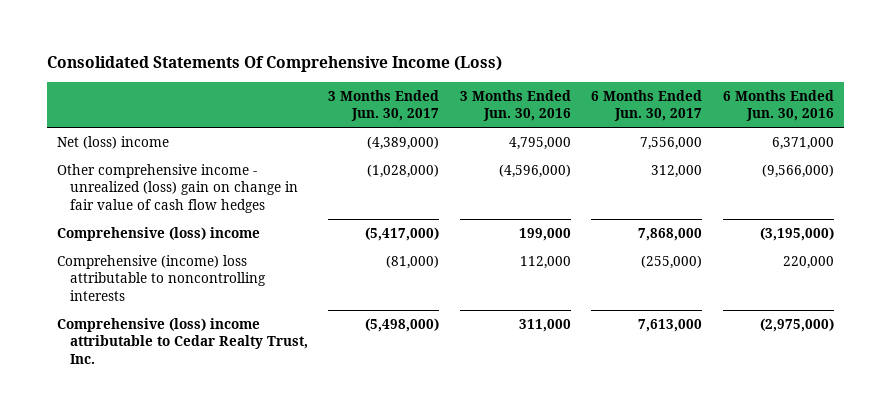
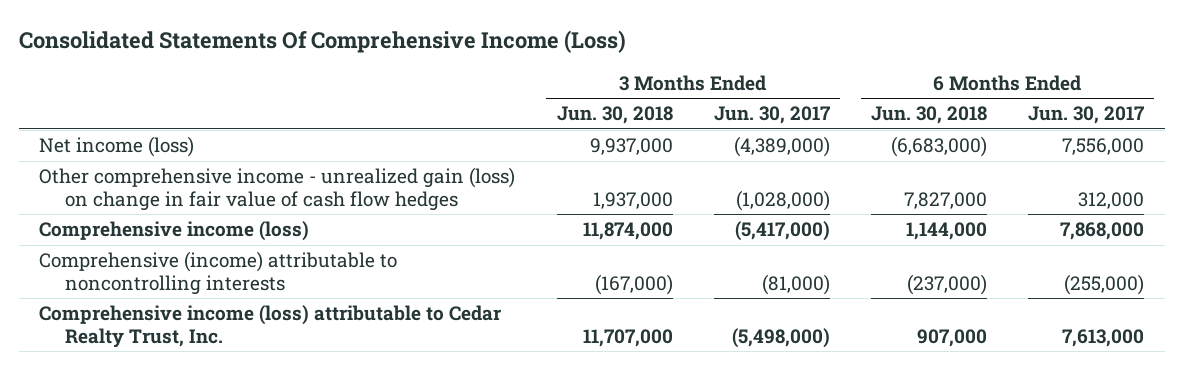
- | 3 Months Ended Jun. 30, 2017 | 3 Months Ended Jun. 30, 2016 | 6 Months Ended Jun. 30, 2017 | 6 Months Ended Jun. 30, 2016
+ | 3 Months Ended Jun. 30, 2018 | 3 Months Ended Jun. 30, 2017 | 6 Months Ended Jun. 30, 2018 | 6 Months Ended Jun. 30, 2017
- Net (loss) income | (4,389,000) | 4,795,000 | 7,556,000 | 6,371,000
- Other comprehensive income - unrealized (loss) gain on change in fair value of cash flow hedges | (1,028,000) | (4,596,000) | 312,000 | (9,566,000)
- Comprehensive (loss) income | (5,417,000) | 199,000 | 7,868,000 | (3,195,000)
- Comprehensive (income) loss attributable to noncontrolling interests | (81,000) | 112,000 | (255,000) | 220,000
- Comprehensive (loss) income attributable to Cedar Realty Trust, Inc. | (5,498,000) | 311,000 | 7,613,000 | (2,975,000)
+ Net income (loss) | 9,937,000 | (4,389,000) | (6,683,000) | 7,556,000
+ Other comprehensive income - unrealized gain (loss) on change in fair value of cash flow hedges | 1,937,000 | (1,028,000) | 7,827,000 | 312,000
+ Comprehensive income (loss) | 11,874,000 | (5,417,000) | 1,144,000 | 7,868,000
+ Comprehensive (income) attributable to noncontrolling interests | (167,000) | (81,000) | (237,000) | (255,000)
+ Comprehensive income (loss) attributable to Cedar Realty Trust, Inc. | 11,707,000 | (5,498,000) | 907,000 | 7,613,000

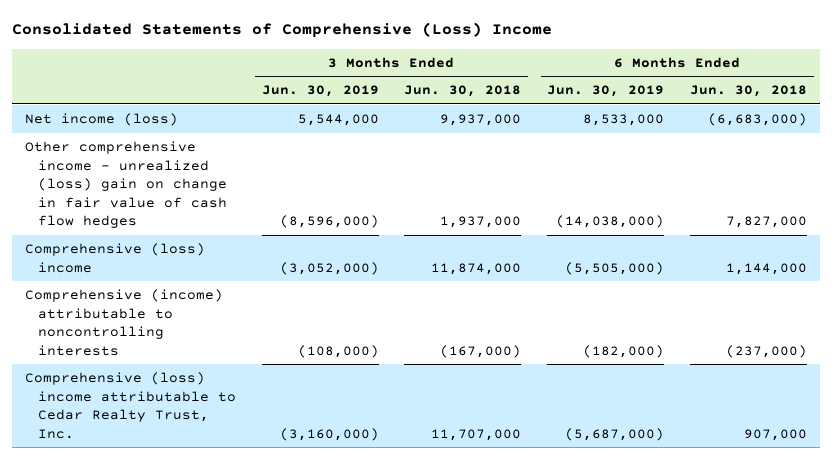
- Consolidated Statements Of Comprehensive Income (Loss)
+ Consolidated Statements of Comprehensive (Loss) Income
- | 3 Months Ended Jun. 30, 2018 | 3 Months Ended Jun. 30, 2017 | 6 Months Ended Jun. 30, 2018 | 6 Months Ended Jun. 30, 2017
+ | 3 Months Ended Jun. 30, 2019 | 3 Months Ended Jun. 30, 2018 | 6 Months Ended Jun. 30, 2019 | 6 Months Ended Jun. 30, 2018
- Other comprehensive income - unrealized gain (loss) on change in fair value of cash flow hedges | 1,937,000 | (1,028,000) | 7,827,000 | 312,000
- Comprehensive income (loss) | 11,874,000 | (5,417,000) | 1,144,000 | 7,868,000
+ Other comprehensive income - unrealized (loss) gain on change in fair value of cash flow hedges | (8,596,000) | 1,937,000 | (14,038,000) | 7,827,000
+ Comprehensive (loss) income | (3,052,000) | 11,874,000 | (5,505,000) | 1,144,000
- Comprehensive income (loss) attributable to Cedar Realty Trust, Inc. | 11,707,000 | (5,498,000) | 907,000 | 7,613,000
+ Comprehensive (loss) income attributable to Cedar Realty Trust, Inc. | (3,160,000) | 11,707,000 | (5,687,000) | 907,000

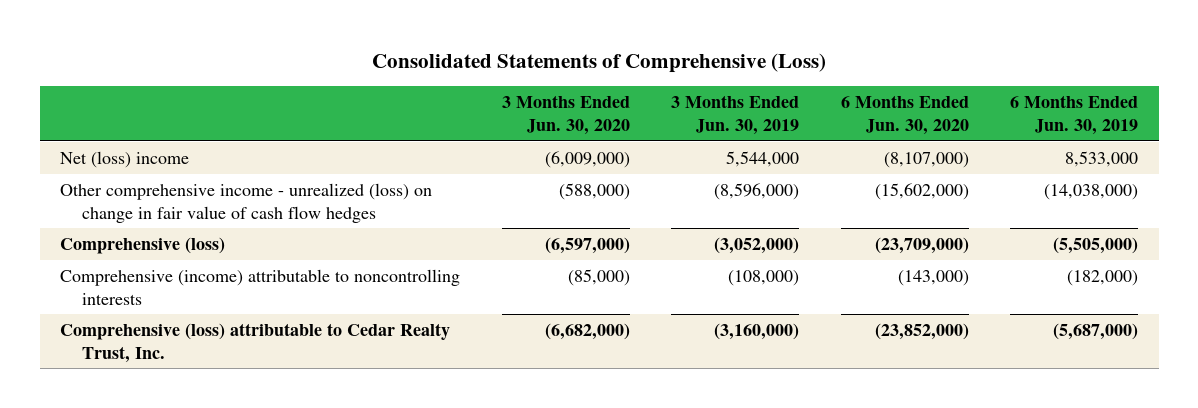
- Consolidated Statements of Comprehensive (Loss) Income
+ Consolidated Statements of Comprehensive (Loss)
- | 3 Months Ended Jun. 30, 2019 | 3 Months Ended Jun. 30, 2018 | 6 Months Ended Jun. 30, 2019 | 6 Months Ended Jun. 30, 2018
+ | 3 Months Ended Jun. 30, 2020 | 3 Months Ended Jun. 30, 2019 | 6 Months Ended Jun. 30, 2020 | 6 Months Ended Jun. 30, 2019
- Net income (loss) | 5,544,000 | 9,937,000 | 8,533,000 | (6,683,000)
- Other comprehensive income - unrealized (loss) gain on change in fair value of cash flow hedges | (8,596,000) | 1,937,000 | (14,038,000) | 7,827,000
- Comprehensive (loss) income | (3,052,000) | 11,874,000 | (5,505,000) | 1,144,000
+ Net (loss) income | (6,009,000) | 5,544,000 | (8,107,000) | 8,533,000
+ Other comprehensive income - unrealized (loss) on change in fair value of cash flow hedges | (588,000) | (8,596,000) | (15,602,000) | (14,038,000)
+ Comprehensive (loss) | (6,597,000) | (3,052,000) | (23,709,000) | (5,505,000)
- Comprehensive (loss) income attributable to Cedar Realty Trust, Inc. | (3,160,000) | 11,707,000 | (5,687,000) | 907,000
+ Comprehensive (loss) attributable to Cedar Realty Trust, Inc. | (6,682,000) | (3,160,000) | (23,852,000) | (5,687,000)

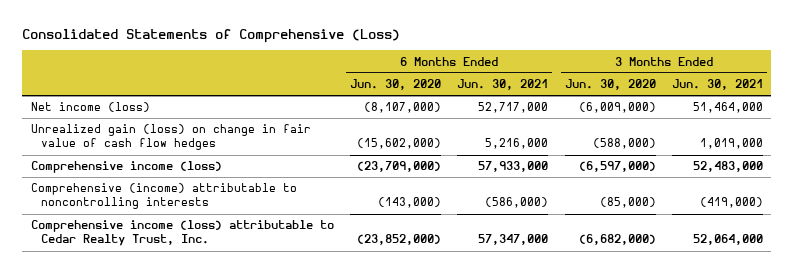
- | 3 Months Ended Jun. 30, 2020 | 3 Months Ended Jun. 30, 2019 | 6 Months Ended Jun. 30, 2020 | 6 Months Ended Jun. 30, 2019
+ | 6 Months Ended Jun. 30, 2020 | 6 Months Ended Jun. 30, 2021 | 3 Months Ended Jun. 30, 2020 | 3 Months Ended Jun. 30, 2021
- Net (loss) income | (6,009,000) | 5,544,000 | (8,107,000) | 8,533,000
- Other comprehensive income - unrealized (loss) on change in fair value of cash flow hedges | (588,000) | (8,596,000) | (15,602,000) | (14,038,000)
- Comprehensive (loss) | (6,597,000) | (3,052,000) | (23,709,000) | (5,505,000)
+ Net income (loss) | (8,107,000) | 52,717,000 | (6,009,000) | 51,464,000
+ Unrealized gain (loss) on change in fair value of cash flow hedges | (15,602,000) | 5,216,000 | (588,000) | 1,019,000
+ Comprehensive income (loss) | (23,709,000) | 57,933,000 | (6,597,000) | 52,483,000
- Comprehensive (loss) attributable to Cedar Realty Trust, Inc. | (6,682,000) | (3,160,000) | (23,852,000) | (5,687,000)
+ Comprehensive income (loss) attributable to Cedar Realty Trust, Inc. | (23,852,000) | 57,347,000 | (6,682,000) | 52,064,000

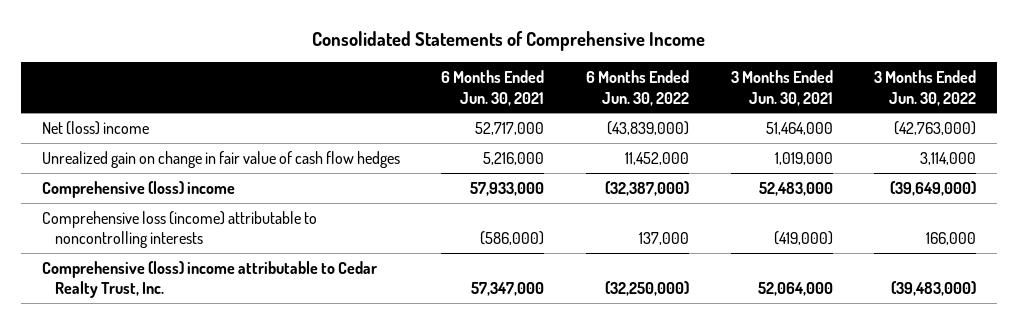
- Consolidated Statements of Comprehensive (Loss)
+ Consolidated Statements of Comprehensive Income
- | 6 Months Ended Jun. 30, 2020 | 6 Months Ended Jun. 30, 2021 | 3 Months Ended Jun. 30, 2020 | 3 Months Ended Jun. 30, 2021
+ | 6 Months Ended Jun. 30, 2021 | 6 Months Ended Jun. 30, 2022 | 3 Months Ended Jun. 30, 2021 | 3 Months Ended Jun. 30, 2022
- Net income (loss) | (8,107,000) | 52,717,000 | (6,009,000) | 51,464,000
- Unrealized gain (loss) on change in fair value of cash flow hedges | (15,602,000) | 5,216,000 | (588,000) | 1,019,000
- Comprehensive income (loss) | (23,709,000) | 57,933,000 | (6,597,000) | 52,483,000
- Comprehensive (income) attributable to noncontrolling interests | (143,000) | (586,000) | (85,000) | (419,000)
- Comprehensive income (loss) attributable to Cedar Realty Trust, Inc. | (23,852,000) | 57,347,000 | (6,682,000) | 52,064,000
+ Net (loss) income | 52,717,000 | (43,839,000) | 51,464,000 | (42,763,000)
+ Unrealized gain on change in fair value of cash flow hedges | 5,216,000 | 11,452,000 | 1,019,000 | 3,114,000
+ Comprehensive (loss) income | 57,933,000 | (32,387,000) | 52,483,000 | (39,649,000)
+ Comprehensive loss (income) attributable to noncontrolling interests | (586,000) | 137,000 | (419,000) | 166,000
+ Comprehensive (loss) income attributable to Cedar Realty Trust, Inc. | 57,347,000 | (32,250,000) | 52,064,000 | (39,483,000)

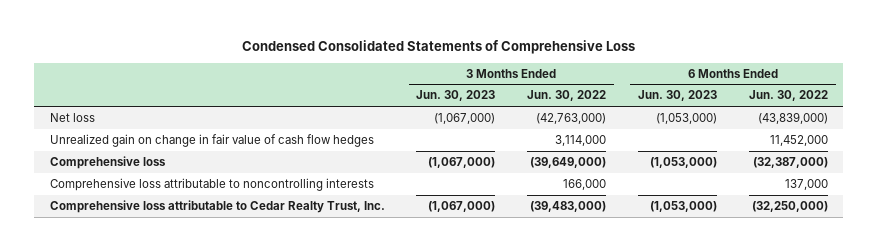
- Consolidated Statements of Comprehensive Income
+ Condensed Consolidated Statements of Comprehensive Loss
- | 6 Months Ended Jun. 30, 2021 | 6 Months Ended Jun. 30, 2022 | 3 Months Ended Jun. 30, 2021 | 3 Months Ended Jun. 30, 2022
+ | 3 Months Ended Jun. 30, 2023 | 3 Months Ended Jun. 30, 2022 | 6 Months Ended Jun. 30, 2023 | 6 Months Ended Jun. 30, 2022
- Net (loss) income | 52,717,000 | (43,839,000) | 51,464,000 | (42,763,000)
+ Net loss | (1,067,000) | (42,763,000) | (1,053,000) | (43,839,000)
- Comprehensive (loss) income | 57,933,000 | (32,387,000) | 52,483,000 | (39,649,000)
- Comprehensive loss (income) attributable to noncontrolling interests | (586,000) | 137,000 | (419,000) | 166,000
- Comprehensive (loss) income attributable to Cedar Realty Trust, Inc. | 57,347,000 | (32,250,000) | 52,064,000 | (39,483,000)
+ Comprehensive loss | (1,067,000) | (39,649,000) | (1,053,000) | (32,387,000)
+ Comprehensive loss attributable to noncontrolling interests | | 166,000 | | 137,000
+ Comprehensive loss attributable to Cedar Realty Trust, Inc. | (1,067,000) | (39,483,000) | (1,053,000) | (32,250,000)

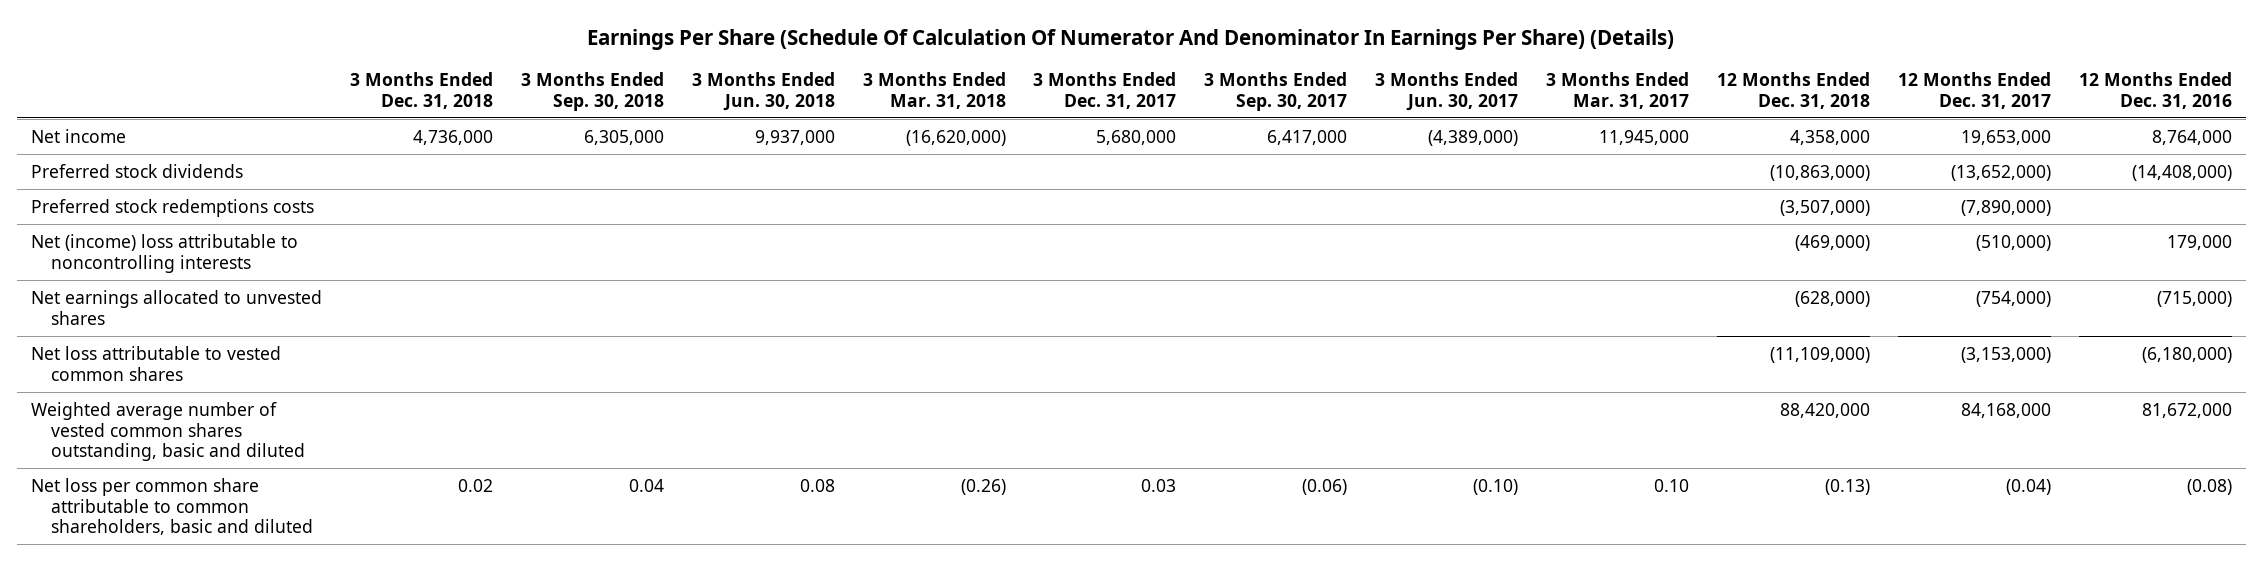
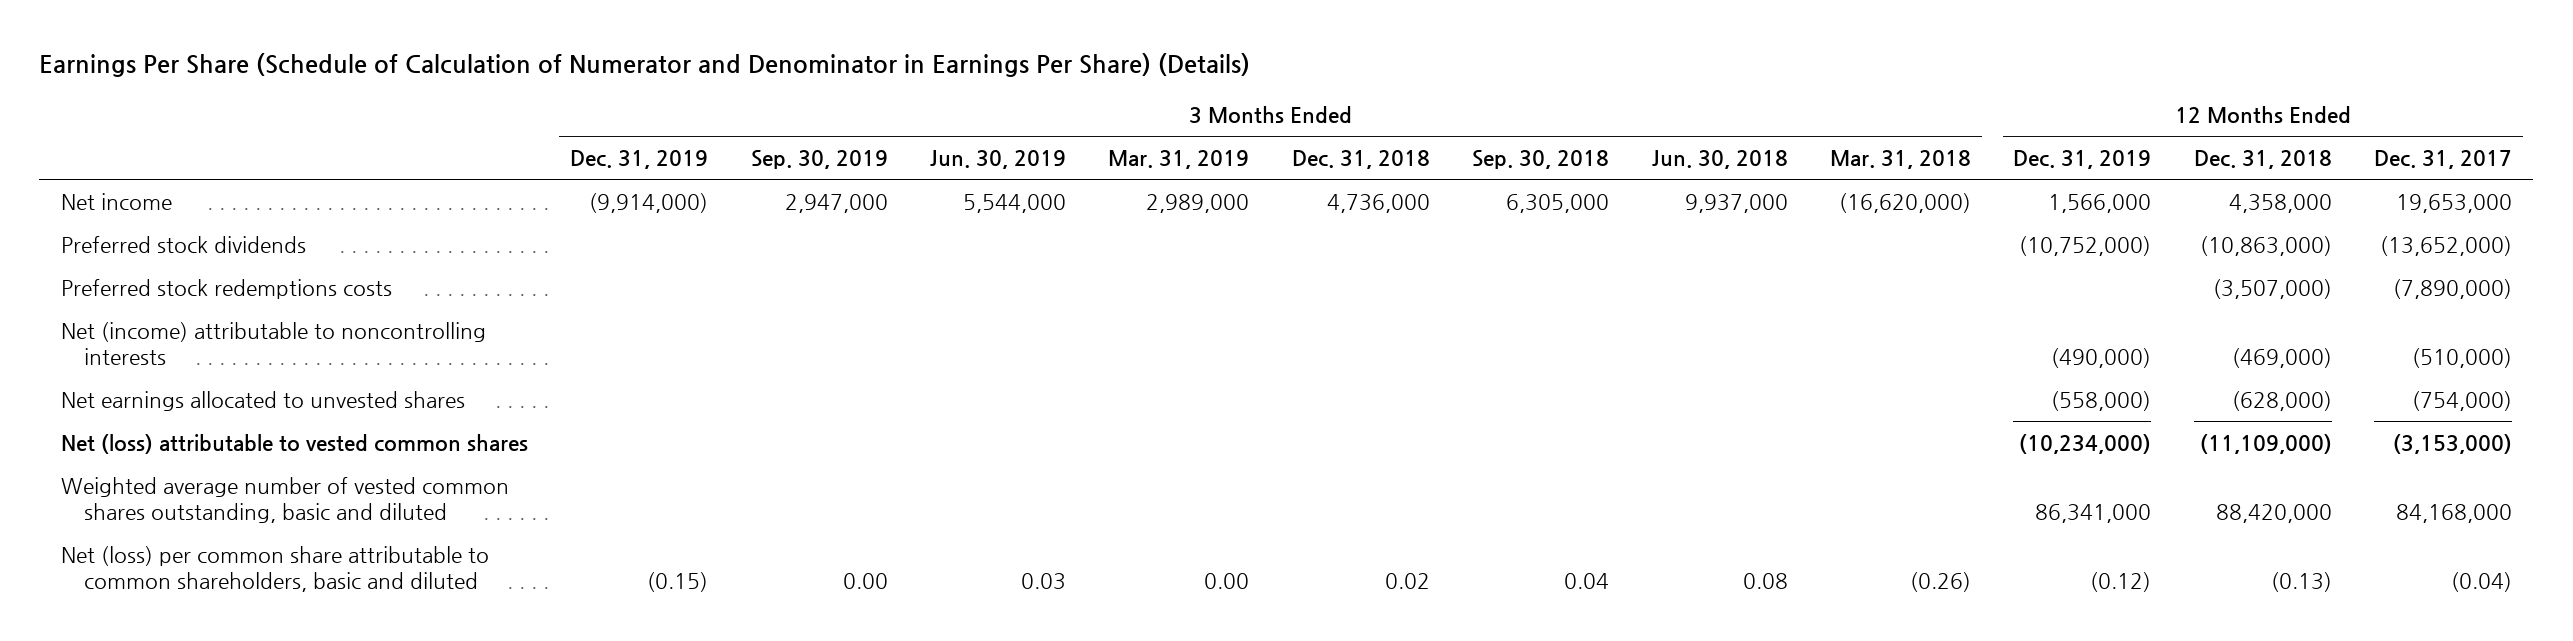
- Earnings Per Share (Schedule Of Calculation Of Numerator And Denominator In Earnings Per Share) (Details)
+ Earnings Per Share (Schedule of Calculation of Numerator and Denominator in Earnings Per Share) (Details)
- | 3 Months Ended Dec. 31, 2018 | 3 Months Ended Sep. 30, 2018 | 3 Months Ended Jun. 30, 2018 | 3 Months Ended Mar. 31, 2018 | 3 Months Ended Dec. 31, 2017 | 3 Months Ended Sep. 30, 2017 | 3 Months Ended Jun. 30, 2017 | 3 Months Ended Mar. 31, 2017 | 12 Months Ended Dec. 31, 2018 | 12 Months Ended Dec. 31, 2017 | 12 Months Ended Dec. 31, 2016
+ | 3 Months Ended Dec. 31, 2019 | 3 Months Ended Sep. 30, 2019 | 3 Months Ended Jun. 30, 2019 | 3 Months Ended Mar. 31, 2019 | 3 Months Ended Dec. 31, 2018 | 3 Months Ended Sep. 30, 2018 | 3 Months Ended Jun. 30, 2018 | 3 Months Ended Mar. 31, 2018 | 12 Months Ended Dec. 31, 2019 | 12 Months Ended Dec. 31, 2018 | 12 Months Ended Dec. 31, 2017
- Net (income) loss attributable to noncontrolling interests | | | | | | | | | (469,000) | (510,000) | 179,000
+ Net (income) attributable to noncontrolling interests | | | | | | | | | (490,000) | (469,000) | (510,000)
- Net loss attributable to vested common shares | | | | | | | | | (11,109,000) | (3,153,000) | (6,180,000)
+ Net (loss) attributable to vested common shares | | | | | | | | | (10,234,000) | (11,109,000) | (3,153,000)
- Net loss per common share attributable to common shareholders, basic and diluted | 0.02 | 0.04 | 0.08 | (0.26) | 0.03 | (0.06) | (0.10) | 0.10 | (0.13) | (0.04) | (0.08)
+ Net (loss) per common share attributable to common shareholders, basic and diluted | (0.15) | 0.00 | 0.03 | 0.00 | 0.02 | 0.04 | 0.08 | (0.26) | (0.12) | (0.13) | (0.04)

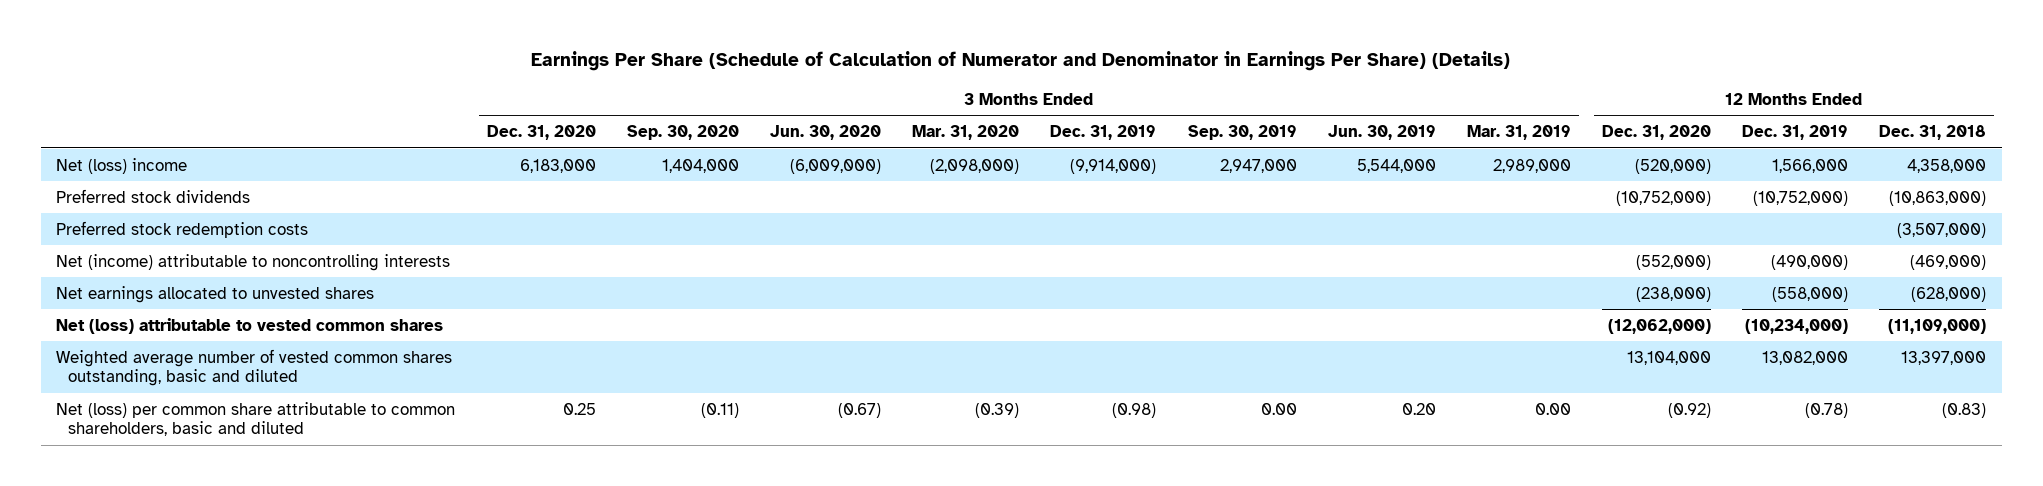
- | 3 Months Ended Dec. 31, 2019 | 3 Months Ended Sep. 30, 2019 | 3 Months Ended Jun. 30, 2019 | 3 Months Ended Mar. 31, 2019 | 3 Months Ended Dec. 31, 2018 | 3 Months Ended Sep. 30, 2018 | 3 Months Ended Jun. 30, 2018 | 3 Months Ended Mar. 31, 2018 | 12 Months Ended Dec. 31, 2019 | 12 Months Ended Dec. 31, 2018 | 12 Months Ended Dec. 31, 2017
+ | 3 Months Ended Dec. 31, 2020 | 3 Months Ended Sep. 30, 2020 | 3 Months Ended Jun. 30, 2020 | 3 Months Ended Mar. 31, 2020 | 3 Months Ended Dec. 31, 2019 | 3 Months Ended Sep. 30, 2019 | 3 Months Ended Jun. 30, 2019 | 3 Months Ended Mar. 31, 2019 | 12 Months Ended Dec. 31, 2020 | 12 Months Ended Dec. 31, 2019 | 12 Months Ended Dec. 31, 2018
- Net income | (9,914,000) | 2,947,000 | 5,544,000 | 2,989,000 | 4,736,000 | 6,305,000 | 9,937,000 | (16,620,000) | 1,566,000 | 4,358,000 | 19,653,000
+ Net (loss) income | 6,183,000 | 1,404,000 | (6,009,000) | (2,098,000) | (9,914,000) | 2,947,000 | 5,544,000 | 2,989,000 | (520,000) | 1,566,000 | 4,358,000
- Preferred stock redemptions costs | | | | | | | | | | (3,507,000) | (7,890,000)
+ Preferred stock redemption costs | | | | | | | | | | | (3,507,000)
- Weighted average number of vested common shares outstanding, basic and diluted | | | | | | | | | 86,341,000 | 88,420,000 | 84,168,000
- Net (loss) per common share attributable to common shareholders, basic and diluted | (0.15) | 0.00 | 0.03 | 0.00 | 0.02 | 0.04 | 0.08 | (0.26) | (0.12) | (0.13) | (0.04)
+ Weighted average number of vested common shares outstanding, basic and diluted | | | | | | | | | 13,104,000 | 13,082,000 | 13,397,000
+ Net (loss) per common share attributable to common shareholders, basic and diluted | 0.25 | (0.11) | (0.67) | (0.39) | (0.98) | 0.00 | 0.20 | 0.00 | (0.92) | (0.78) | (0.83)

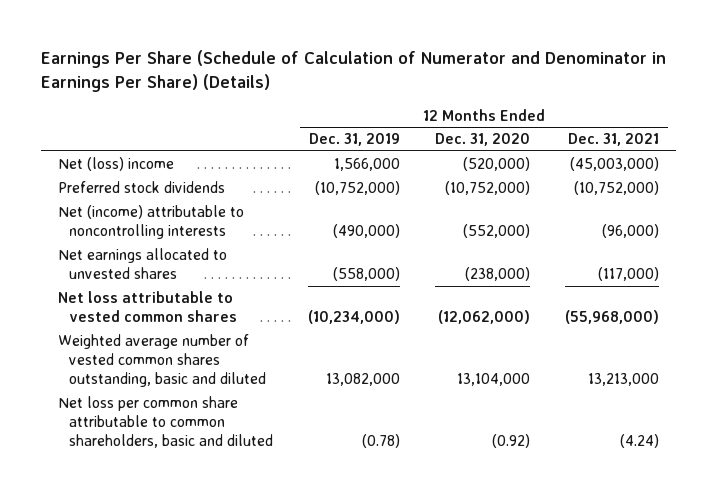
- | 3 Months Ended Dec. 31, 2020 | 3 Months Ended Sep. 30, 2020 | 3 Months Ended Jun. 30, 2020 | 3 Months Ended Mar. 31, 2020 | 3 Months Ended Dec. 31, 2019 | 3 Months Ended Sep. 30, 2019 | 3 Months Ended Jun. 30, 2019 | 3 Months Ended Mar. 31, 2019 | 12 Months Ended Dec. 31, 2020 | 12 Months Ended Dec. 31, 2019 | 12 Months Ended Dec. 31, 2018
+ | 12 Months Ended Dec. 31, 2019 | 12 Months Ended Dec. 31, 2020 | 12 Months Ended Dec. 31, 2021
- Preferred stock redemption costs | | | | | | | | | | | (3,507,000)
- Net (loss) attributable to vested common shares | | | | | | | | | (12,062,000) | (10,234,000) | (11,109,000)
+ Net loss attributable to vested common shares | (10,234,000) | (12,062,000) | (55,968,000)
- Net (loss) per common share attributable to common shareholders, basic and diluted | 0.25 | (0.11) | (0.67) | (0.39) | (0.98) | 0.00 | 0.20 | 0.00 | (0.92) | (0.78) | (0.83)
+ Net loss per common share attributable to common shareholders, basic and diluted | (0.78) | (0.92) | (4.24)

